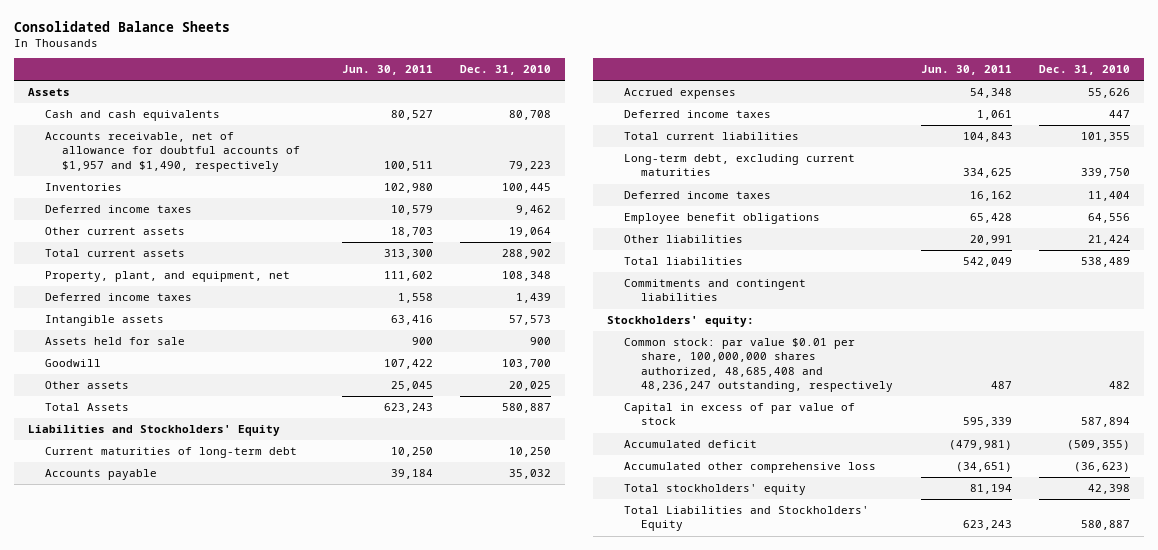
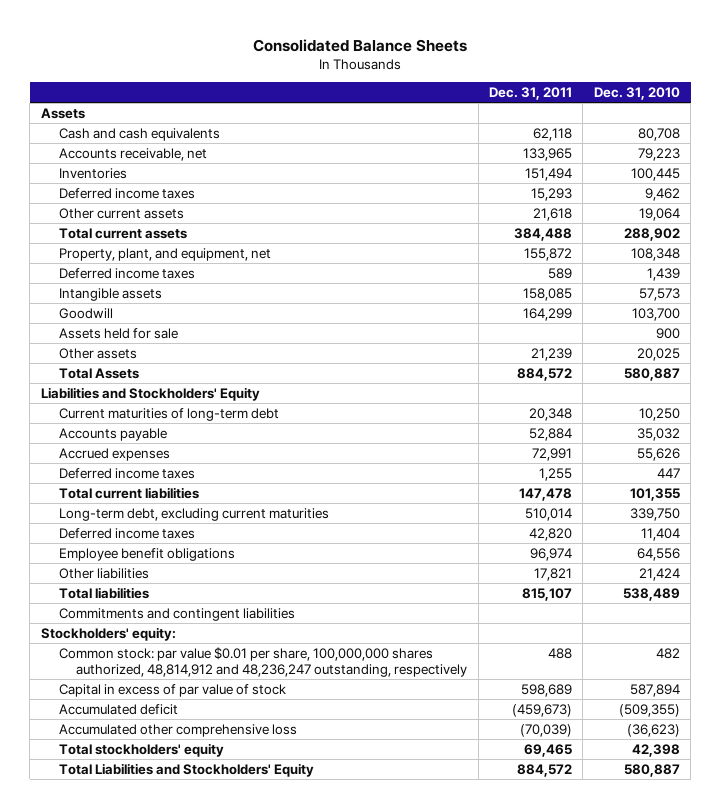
- | Jun. 30, 2011 | Dec. 31, 2010
+ | Dec. 31, 2011 | Dec. 31, 2010
- Accounts receivable, net of allowance for doubtful accounts of $1,957 and $1,490, respectively | 100,511 | 79,223
+ Accounts receivable, net | 133,965 | 79,223
moved down: Assets held for sale | | 900
- Common stock: par value $0.01 per share, 100,000,000 shares authorized, 48,685,408 and 48,236,247 outstanding, respectively | 487 | 482
+ Common stock: par value $0.01 per share, 100,000,000 shares authorized, 48,814,912 and 48,236,247 outstanding, respectively | 488 | 482

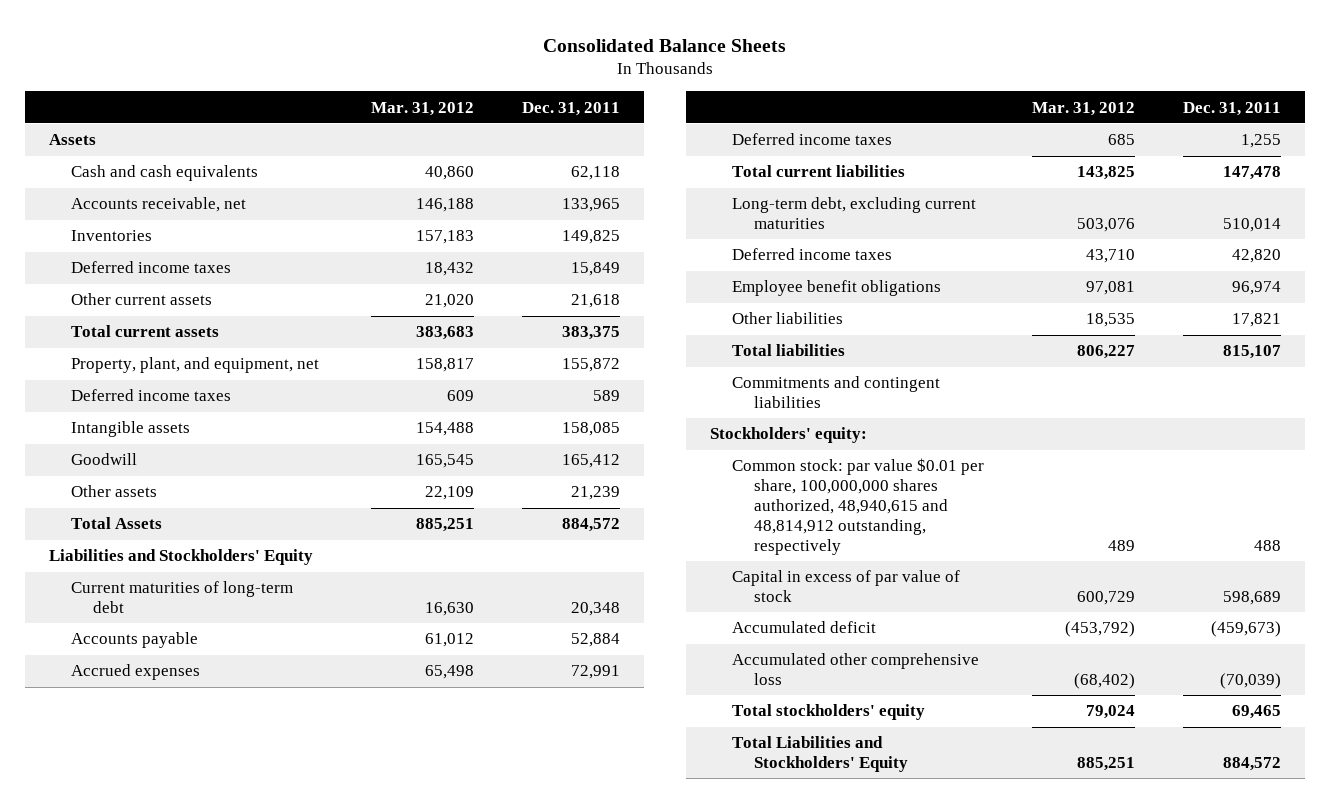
- | Dec. 31, 2011 | Dec. 31, 2010
+ | Mar. 31, 2012 | Dec. 31, 2011
- Inventories | 151,494 | 100,445
- Deferred income taxes | 15,293 | 9,462
+ Inventories | 157,183 | 149,825
+ Deferred income taxes | 18,432 | 15,849
- Total current assets | 384,488 | 288,902
+ Total current assets | 383,683 | 383,375
- Goodwill | 164,299 | 103,700
- Assets held for sale | | 900
+ Goodwill | 165,545 | 165,412
- Common stock: par value $0.01 per share, 100,000,000 shares authorized, 48,814,912 and 48,236,247 outstanding, respectively | 488 | 482
+ Common stock: par value $0.01 per share, 100,000,000 shares authorized, 48,940,615 and 48,814,912 outstanding, respectively | 489 | 488

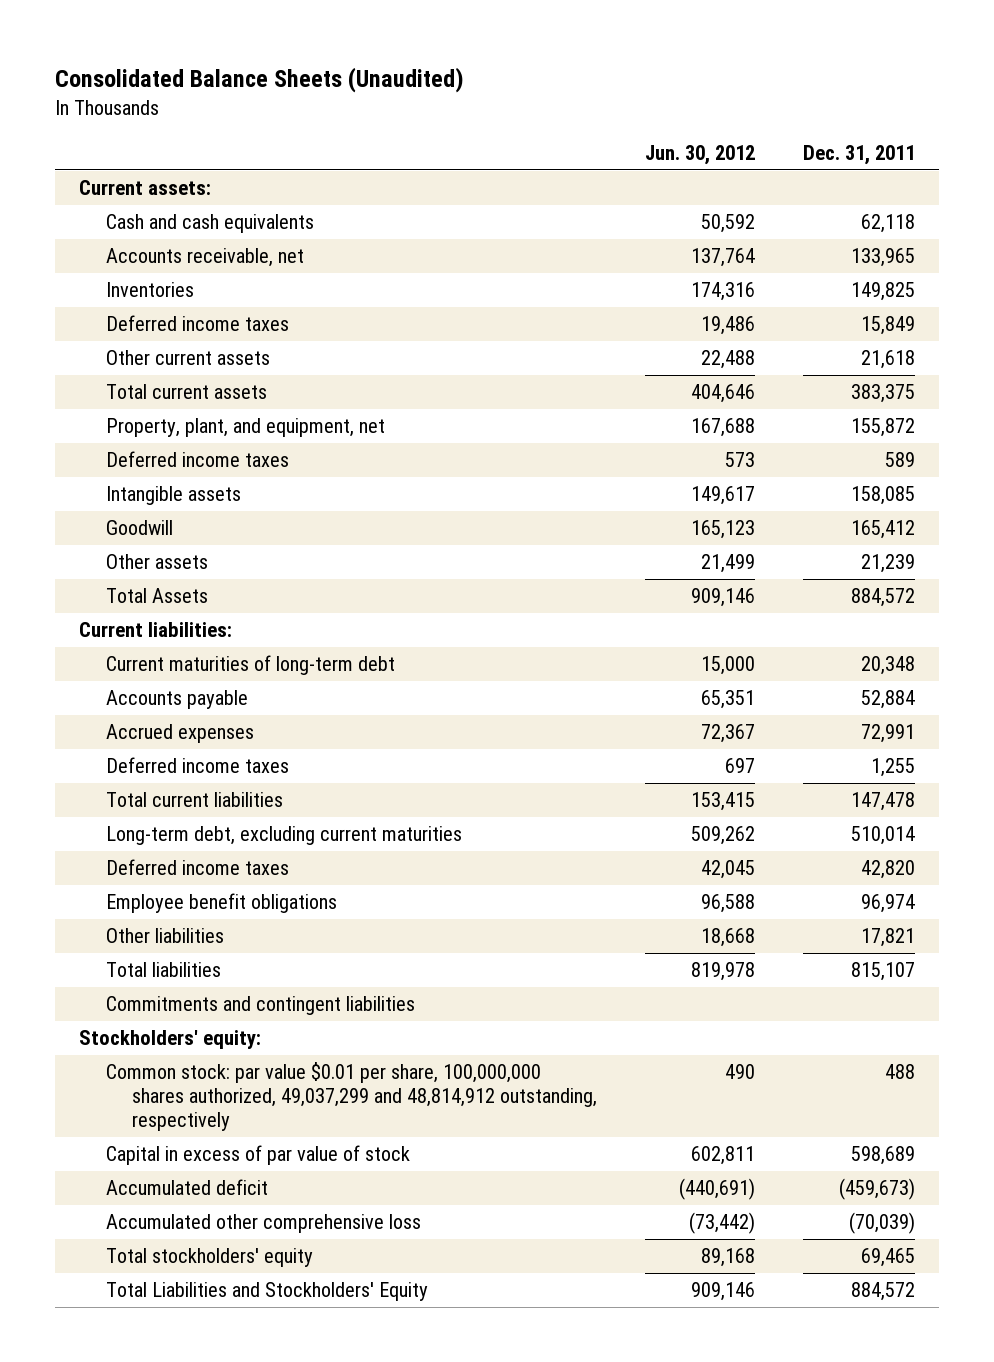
- Consolidated Balance Sheets
+ Consolidated Balance Sheets (Unaudited)
- | Mar. 31, 2012 | Dec. 31, 2011
+ | Jun. 30, 2012 | Dec. 31, 2011
- Assets
+ Current assets:
- Liabilities and Stockholders' Equity
+ Current liabilities:
- Common stock: par value $0.01 per share, 100,000,000 shares authorized, 48,940,615 and 48,814,912 outstanding, respectively | 489 | 488
+ Common stock: par value $0.01 per share, 100,000,000 shares authorized, 49,037,299 and 48,814,912 outstanding, respectively | 490 | 488

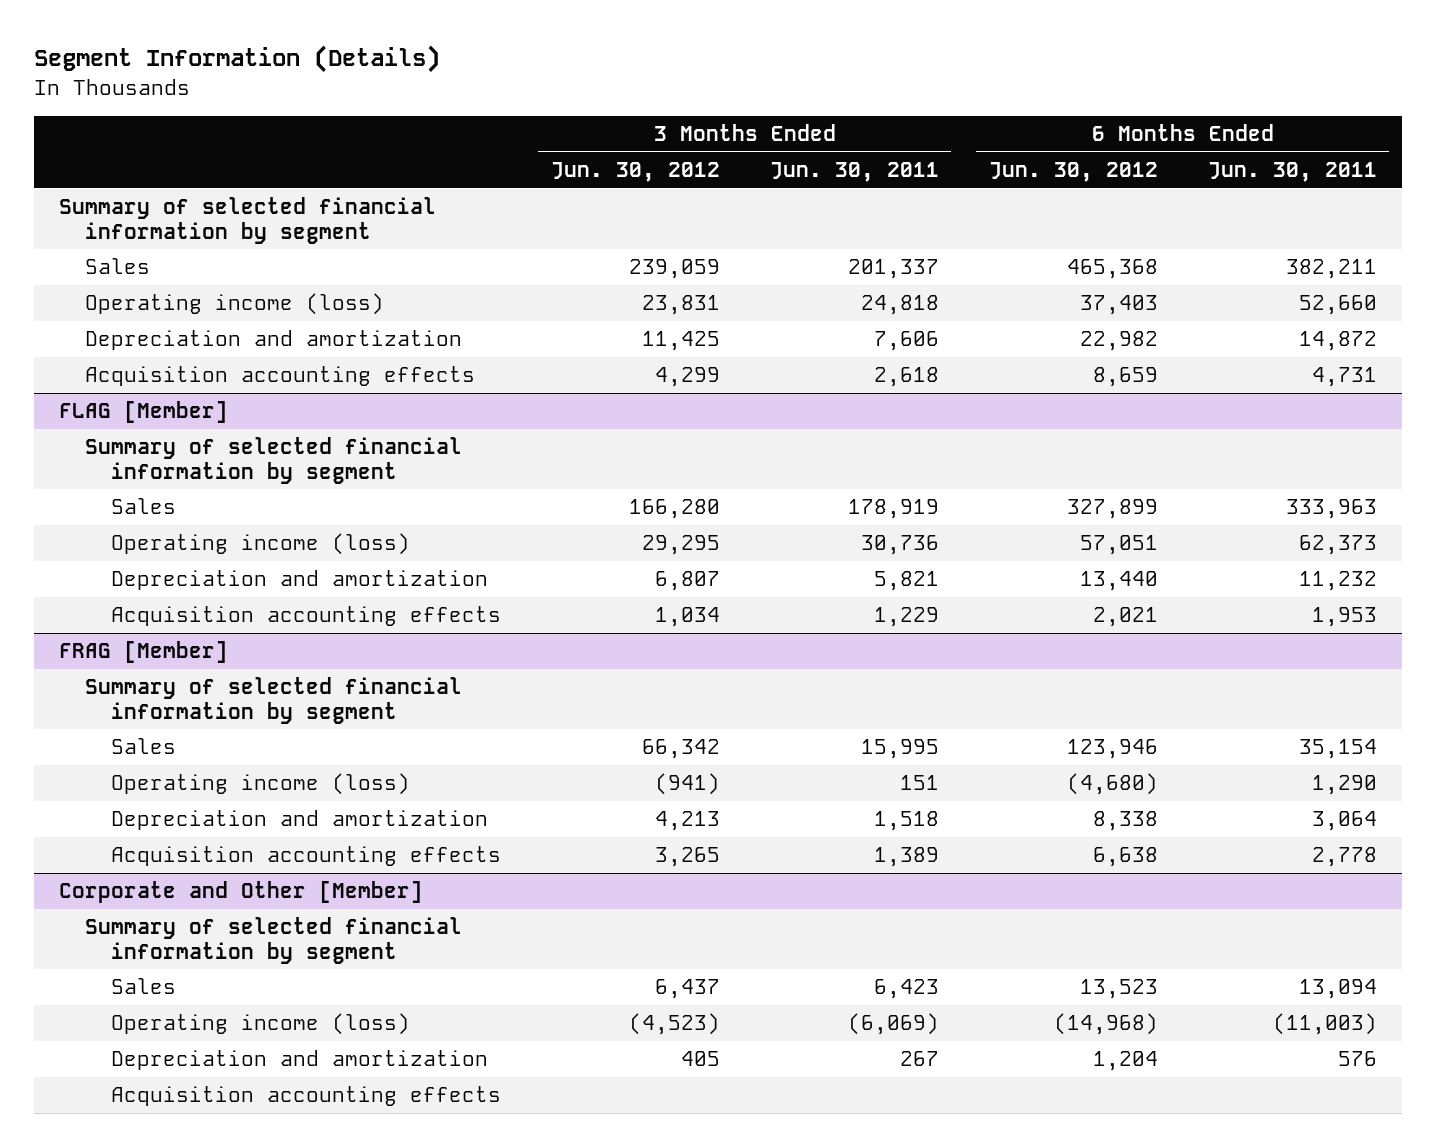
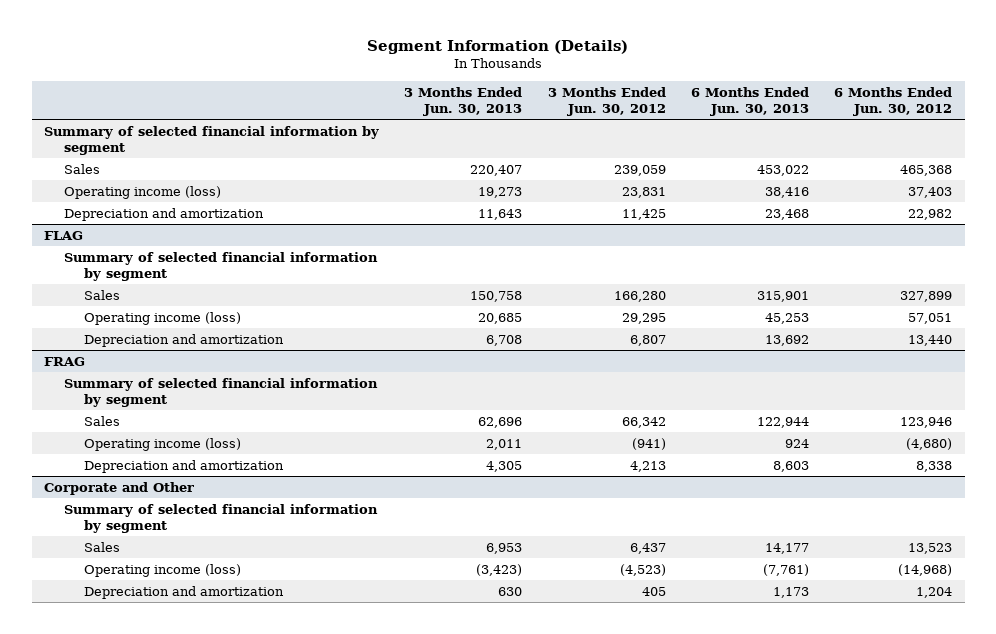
- | 3 Months Ended Jun. 30, 2012 | 3 Months Ended Jun. 30, 2011 | 6 Months Ended Jun. 30, 2012 | 6 Months Ended Jun. 30, 2011
+ | 3 Months Ended Jun. 30, 2013 | 3 Months Ended Jun. 30, 2012 | 6 Months Ended Jun. 30, 2013 | 6 Months Ended Jun. 30, 2012
- Acquisition accounting effects | 4,299 | 2,618 | 8,659 | 4,731
- FLAG [Member]
+ FLAG
- Acquisition accounting effects | 1,034 | 1,229 | 2,021 | 1,953
- FRAG [Member]
+ FRAG
- Acquisition accounting effects | 3,265 | 1,389 | 6,638 | 2,778
- Corporate and Other [Member]
+ Corporate and Other
- Acquisition accounting effects

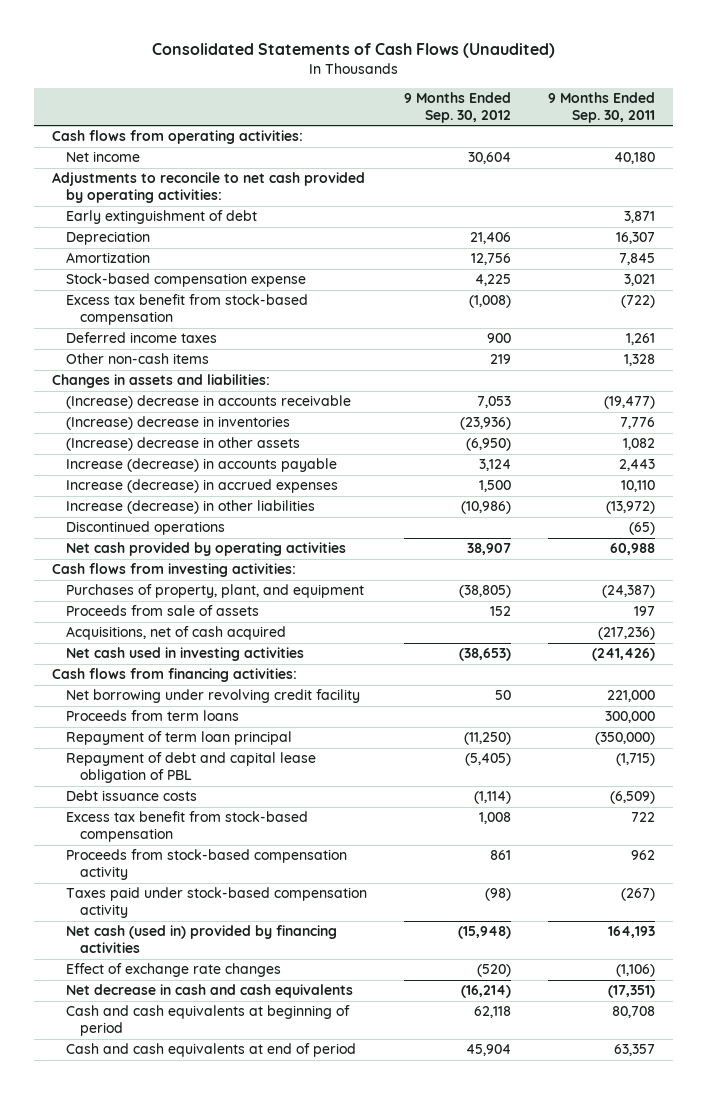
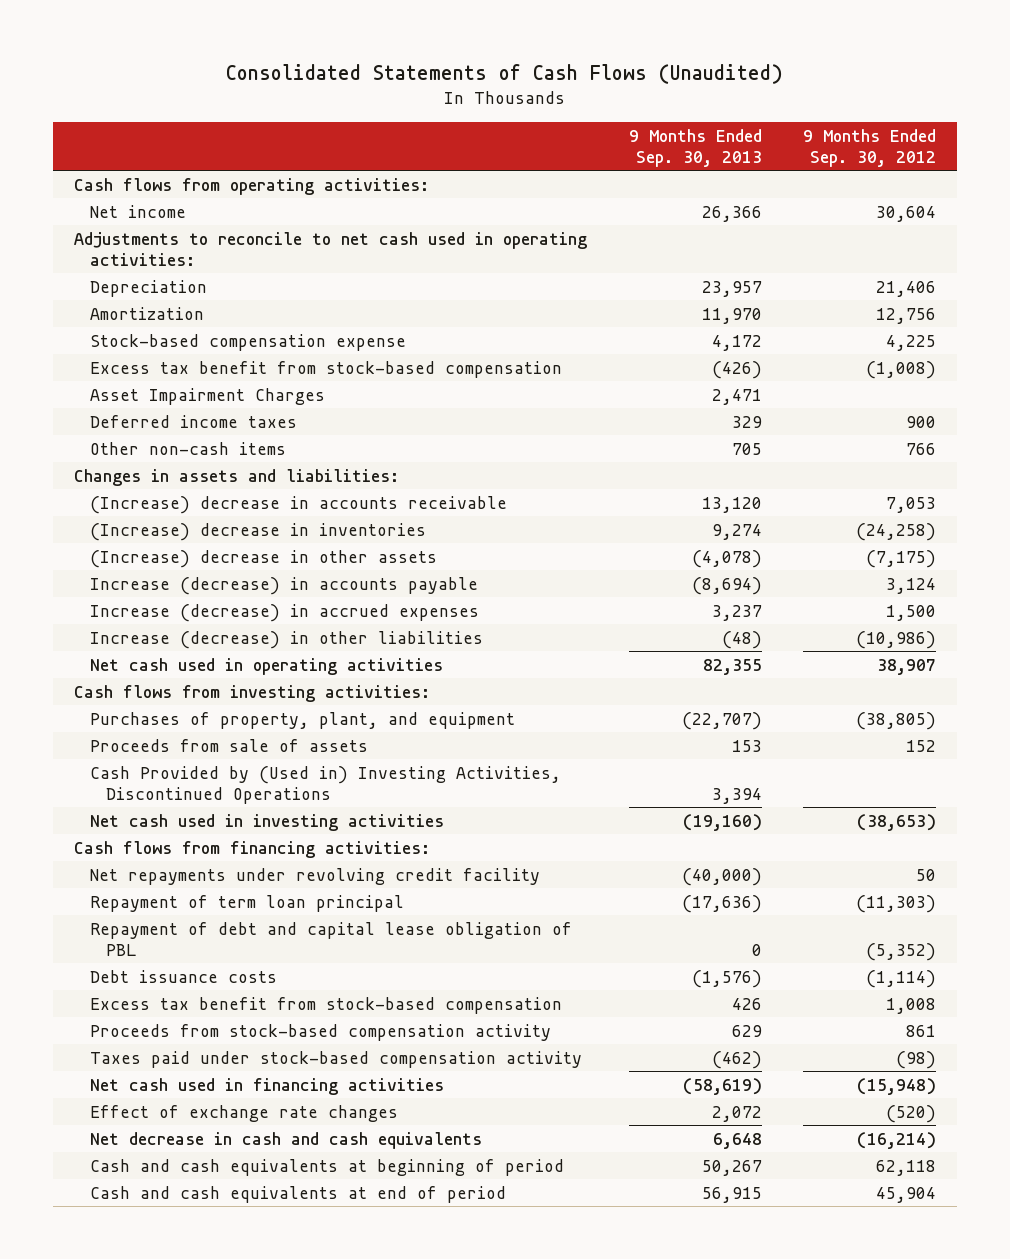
- | 9 Months Ended Sep. 30, 2012 | 9 Months Ended Sep. 30, 2011
+ | 9 Months Ended Sep. 30, 2013 | 9 Months Ended Sep. 30, 2012
- Adjustments to reconcile to net cash provided by operating activities:
- Early extinguishment of debt | | 3,871
+ Adjustments to reconcile to net cash used in operating activities:
+ Asset Impairment Charges | 2,471 |
- Other non-cash items | 219 | 1,328
+ Other non-cash items | 705 | 766
- (Increase) decrease in inventories | (23,936) | 7,776
- (Increase) decrease in other assets | (6,950) | 1,082
+ (Increase) decrease in inventories | 9,274 | (24,258)
+ (Increase) decrease in other assets | (4,078) | (7,175)
- Discontinued operations | | (65)
- Net cash provided by operating activities | 38,907 | 60,988
+ Net cash used in operating activities | 82,355 | 38,907
- Acquisitions, net of cash acquired | | (217,236)
+ Cash Provided by (Used in) Investing Activities, Discontinued Operations | 3,394 |
- Net borrowing under revolving credit facility | 50 | 221,000
- Proceeds from term loans | | 300,000
- Repayment of term loan principal | (11,250) | (350,000)
- Repayment of debt and capital lease obligation of PBL | (5,405) | (1,715)
+ Net repayments under revolving credit facility | (40,000) | 50
+ Repayment of term loan principal | (17,636) | (11,303)
+ Repayment of debt and capital lease obligation of PBL | 0 | (5,352)
- Net cash (used in) provided by financing activities | (15,948) | 164,193
+ Net cash used in financing activities | (58,619) | (15,948)

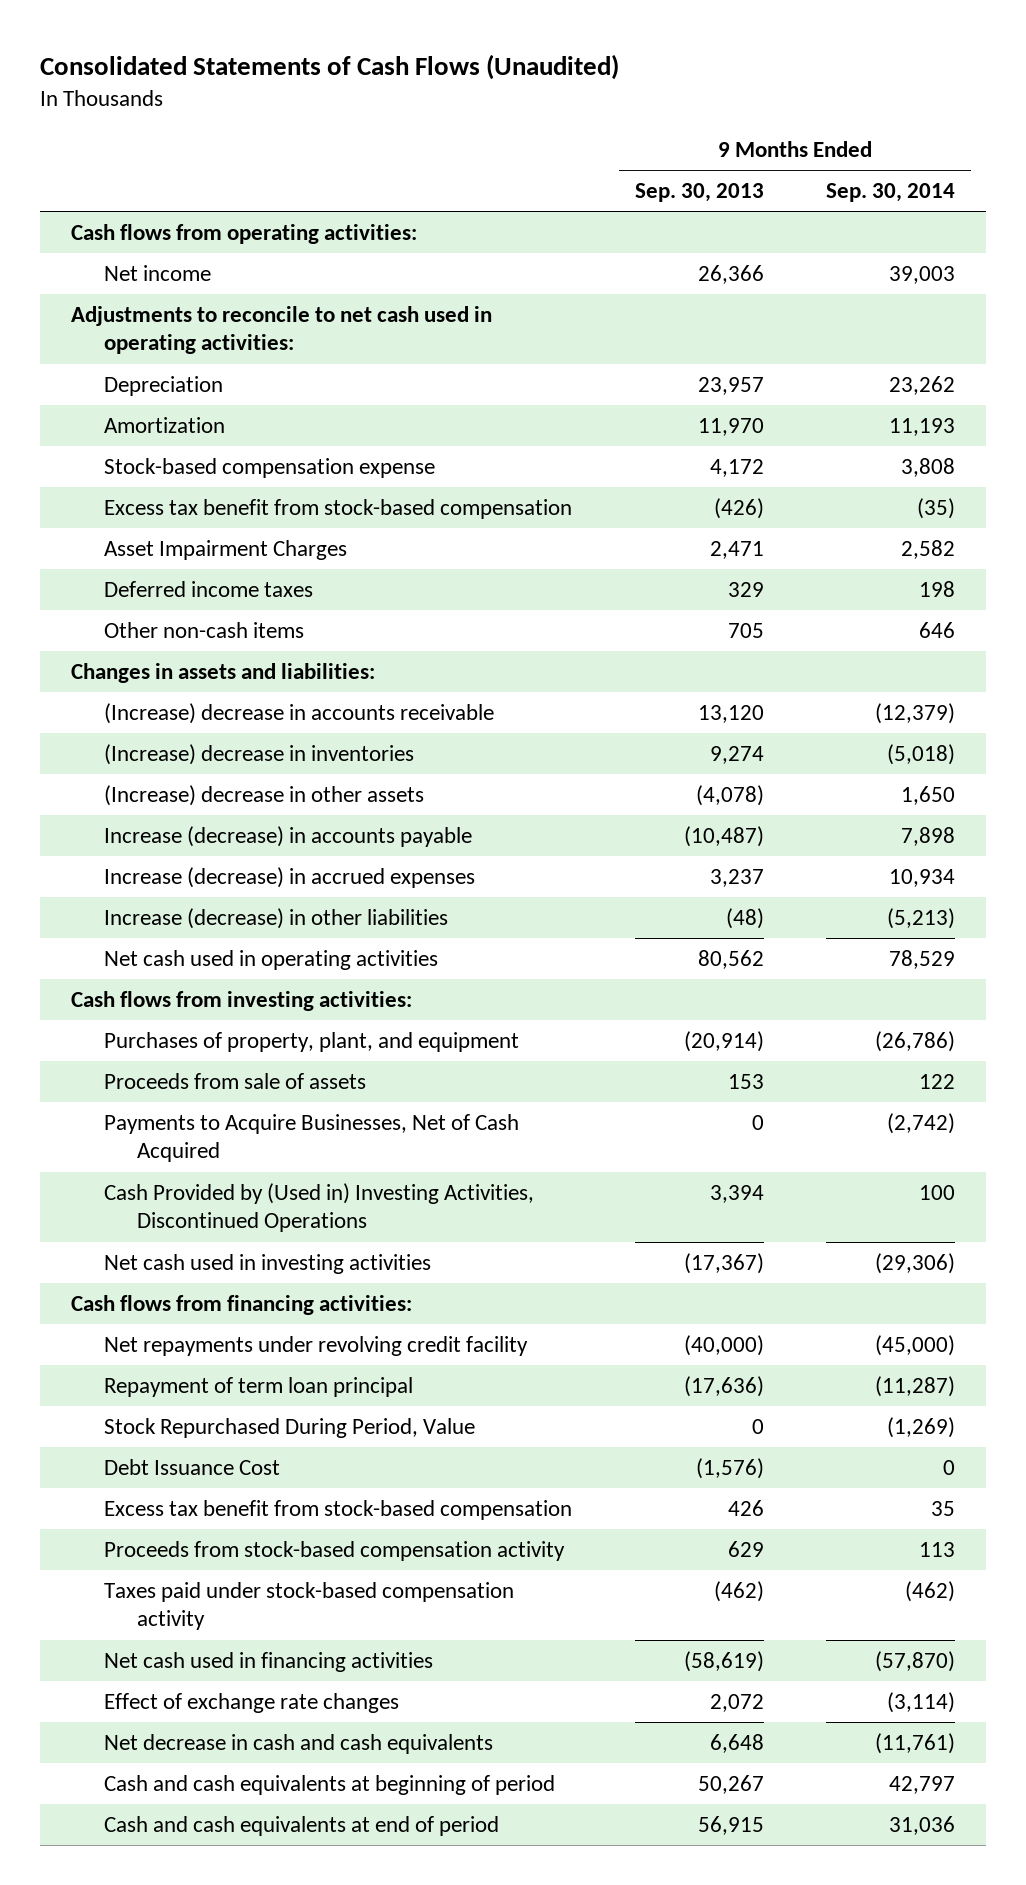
- | 9 Months Ended Sep. 30, 2013 | 9 Months Ended Sep. 30, 2012
+ | 9 Months Ended Sep. 30, 2013 | 9 Months Ended Sep. 30, 2014
- Increase (decrease) in accounts payable | (8,694) | 3,124
+ Increase (decrease) in accounts payable | (10,487) | 7,898
- Net cash used in operating activities | 82,355 | 38,907
+ Net cash used in operating activities | 80,562 | 78,529
- Purchases of property, plant, and equipment | (22,707) | (38,805)
+ Purchases of property, plant, and equipment | (20,914) | (26,786)
+ Payments to Acquire Businesses, Net of Cash Acquired | 0 | (2,742)
- Net cash used in investing activities | (19,160) | (38,653)
+ Net cash used in investing activities | (17,367) | (29,306)
- Repayment of debt and capital lease obligation of PBL | 0 | (5,352)
- Debt issuance costs | (1,576) | (1,114)
+ Stock Repurchased During Period, Value | 0 | (1,269)
+ Debt Issuance Cost | (1,576) | 0

